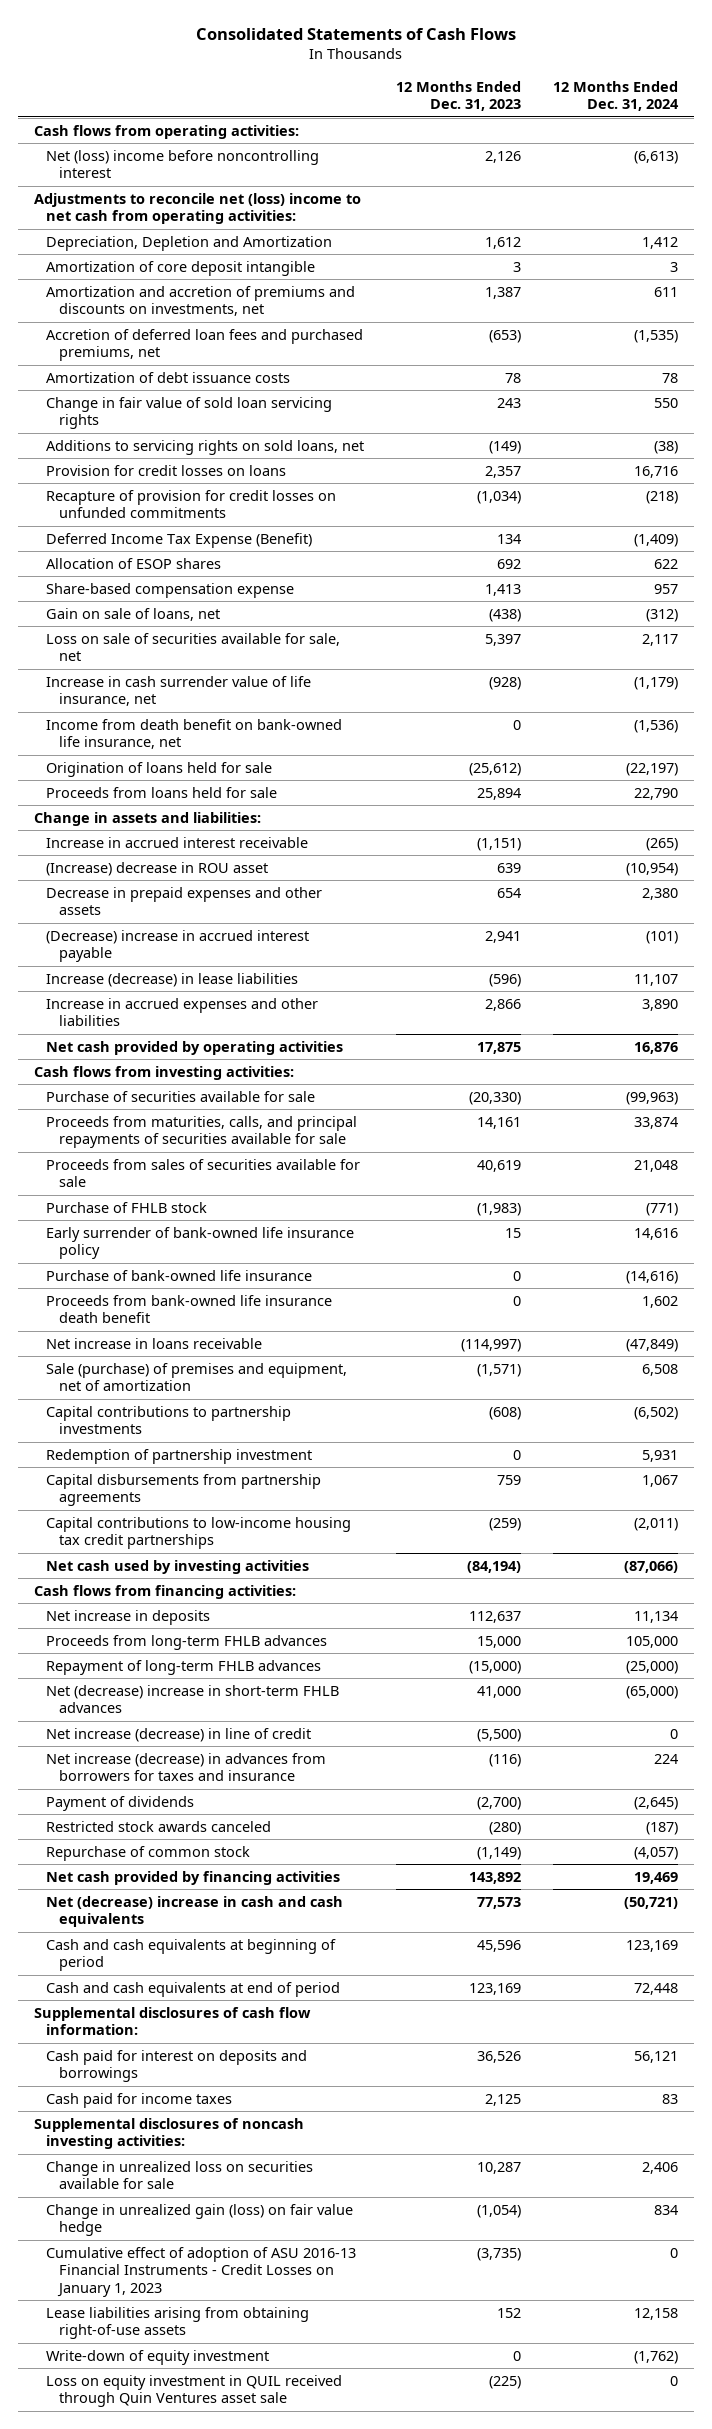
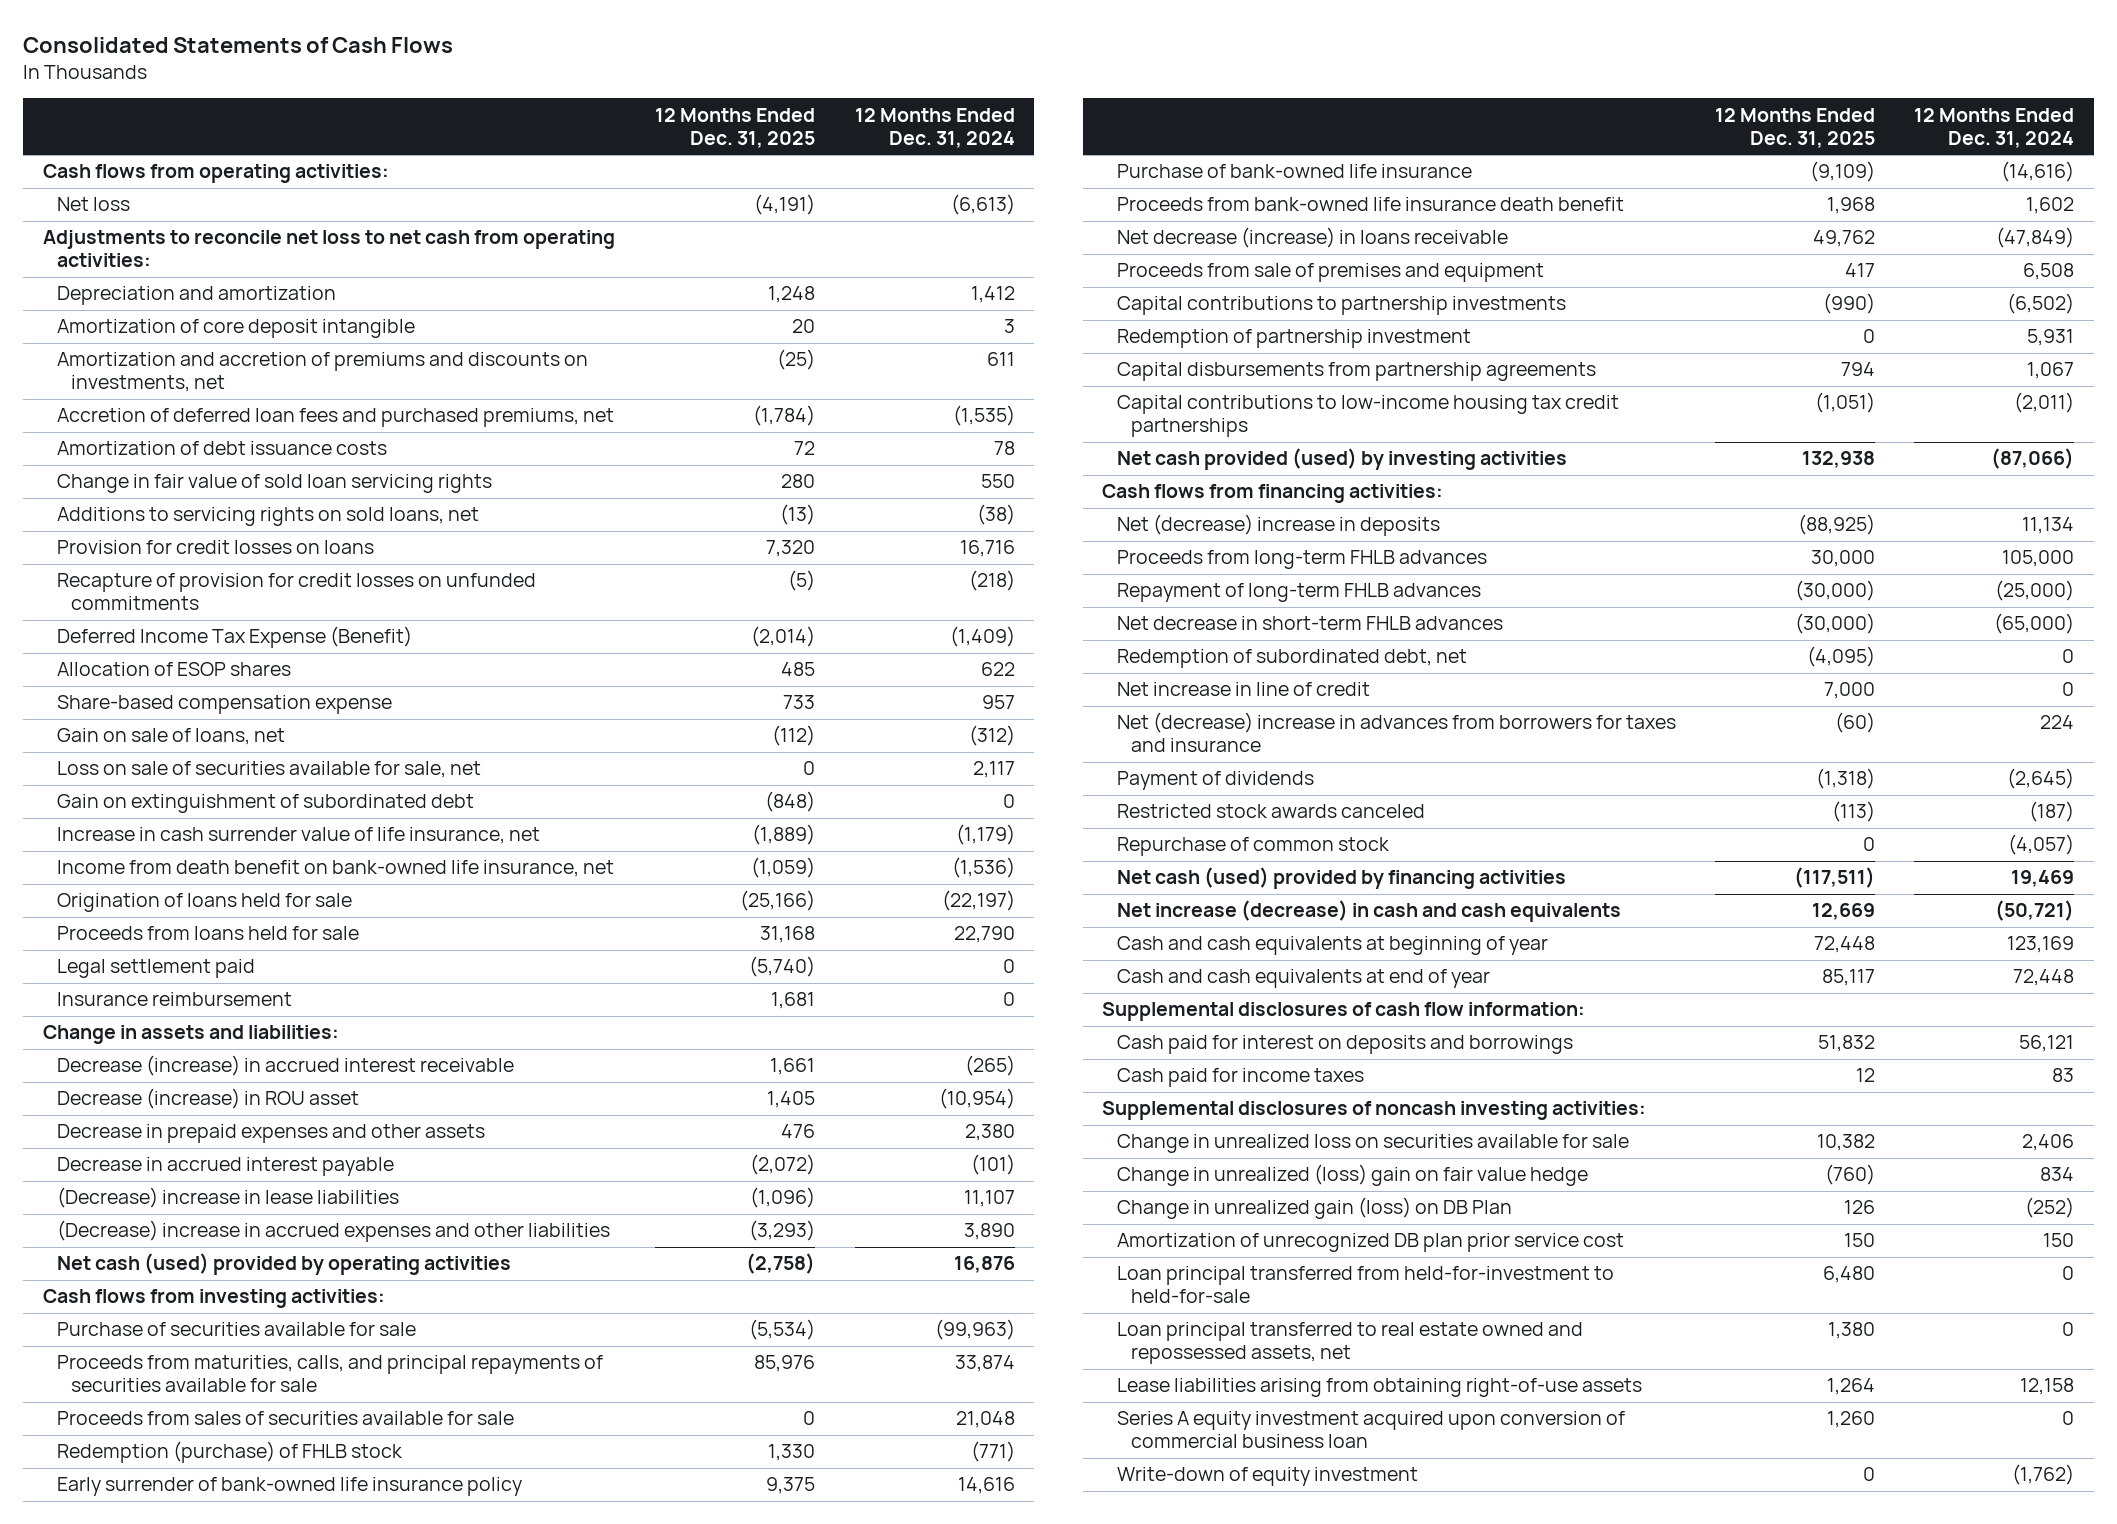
- | 12 Months Ended Dec. 31, 2023 | 12 Months Ended Dec. 31, 2024
+ | 12 Months Ended Dec. 31, 2025 | 12 Months Ended Dec. 31, 2024
- Net (loss) income before noncontrolling interest | 2,126 | (6,613)
- Adjustments to reconcile net (loss) income to net cash from operating activities:
- Depreciation, Depletion and Amortization | 1,612 | 1,412
+ Net loss | (4,191) | (6,613)
+ Adjustments to reconcile net loss to net cash from operating activities:
+ Depreciation and amortization | 1,248 | 1,412
+ Gain on extinguishment of subordinated debt | (848) | 0
+ Legal settlement paid | (5,740) | 0
+ Insurance reimbursement | 1,681 | 0
- Increase in accrued interest receivable | (1,151) | (265)
- (Increase) decrease in ROU asset | 639 | (10,954)
+ Decrease (increase) in accrued interest receivable | 1,661 | (265)
+ Decrease (increase) in ROU asset | 1,405 | (10,954)
- (Decrease) increase in accrued interest payable | 2,941 | (101)
- Increase (decrease) in lease liabilities | (596) | 11,107
- Increase in accrued expenses and other liabilities | 2,866 | 3,890
- Net cash provided by operating activities | 17,875 | 16,876
+ Decrease in accrued interest payable | (2,072) | (101)
+ (Decrease) increase in lease liabilities | (1,096) | 11,107
+ (Decrease) increase in accrued expenses and other liabilities | (3,293) | 3,890
+ Net cash (used) provided by operating activities | (2,758) | 16,876
- Purchase of FHLB stock | (1,983) | (771)
+ Redemption (purchase) of FHLB stock | 1,330 | (771)
- Net increase in loans receivable | (114,997) | (47,849)
- Sale (purchase) of premises and equipment, net of amortization | (1,571) | 6,508
+ Net decrease (increase) in loans receivable | 49,762 | (47,849)
+ Proceeds from sale of premises and equipment | 417 | 6,508
- Net cash used by investing activities | (84,194) | (87,066)
+ Net cash provided (used) by investing activities | 132,938 | (87,066)
- Net increase in deposits | 112,637 | 11,134
+ Net (decrease) increase in deposits | (88,925) | 11,134
- Net (decrease) increase in short-term FHLB advances | 41,000 | (65,000)
- Net increase (decrease) in line of credit | (5,500) | 0
- Net increase (decrease) in advances from borrowers for taxes and insurance | (116) | 224
+ Net decrease in short-term FHLB advances | (30,000) | (65,000)
+ Redemption of subordinated debt, net | (4,095) | 0
+ Net increase in line of credit | 7,000 | 0
+ Net (decrease) increase in advances from borrowers for taxes and insurance | (60) | 224
- Net cash provided by financing activities | 143,892 | 19,469
- Net (decrease) increase in cash and cash equivalents | 77,573 | (50,721)
- Cash and cash equivalents at beginning of period | 45,596 | 123,169
- Cash and cash equivalents at end of period | 123,169 | 72,448
+ Net cash (used) provided by financing activities | (117,511) | 19,469
+ Net increase (decrease) in cash and cash equivalents | 12,669 | (50,721)
+ Cash and cash equivalents at beginning of year | 72,448 | 123,169
+ Cash and cash equivalents at end of year | 85,117 | 72,448
- Change in unrealized gain (loss) on fair value hedge | (1,054) | 834
- Cumulative effect of adoption of ASU 2016-13 Financial Instruments - Credit Losses on January 1, 2023 | (3,735) | 0
+ Change in unrealized (loss) gain on fair value hedge | (760) | 834
+ Change in unrealized gain (loss) on DB Plan | 126 | (252)
+ Amortization of unrecognized DB plan prior service cost | 150 | 150
+ Loan principal transferred from held-for-investment to held-for-sale | 6,480 | 0
+ Loan principal transferred to real estate owned and repossessed assets, net | 1,380 | 0
+ Series A equity investment acquired upon conversion of commercial business loan | 1,260 | 0
- Loss on equity investment in QUIL received through Quin Ventures asset sale | (225) | 0

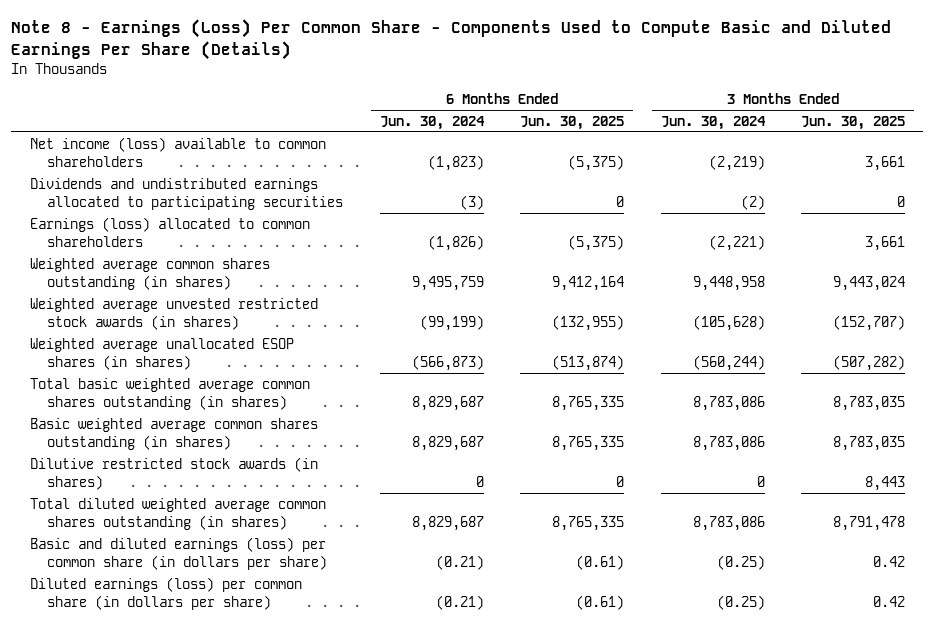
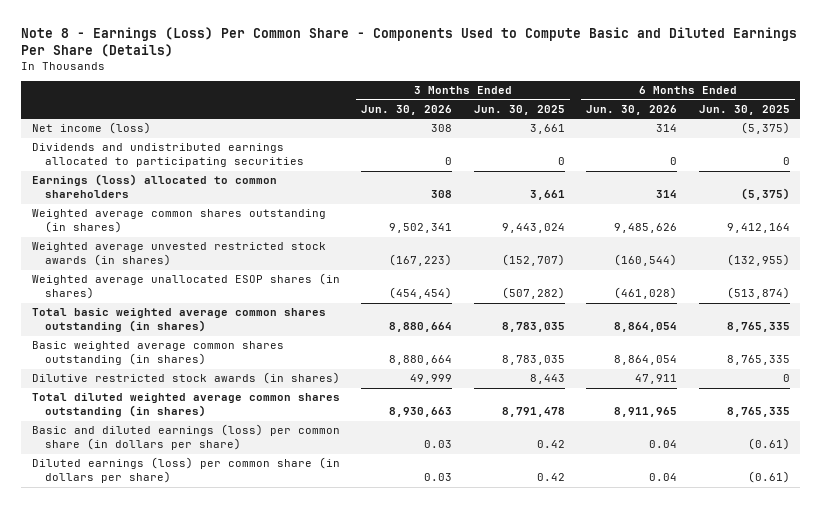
- | 6 Months Ended Jun. 30, 2024 | 6 Months Ended Jun. 30, 2025 | 3 Months Ended Jun. 30, 2024 | 3 Months Ended Jun. 30, 2025
+ | 3 Months Ended Jun. 30, 2026 | 3 Months Ended Jun. 30, 2025 | 6 Months Ended Jun. 30, 2026 | 6 Months Ended Jun. 30, 2025
- Net income (loss) available to common shareholders | (1,823) | (5,375) | (2,219) | 3,661
+ Net income (loss) | 308 | 3,661 | 314 | (5,375)

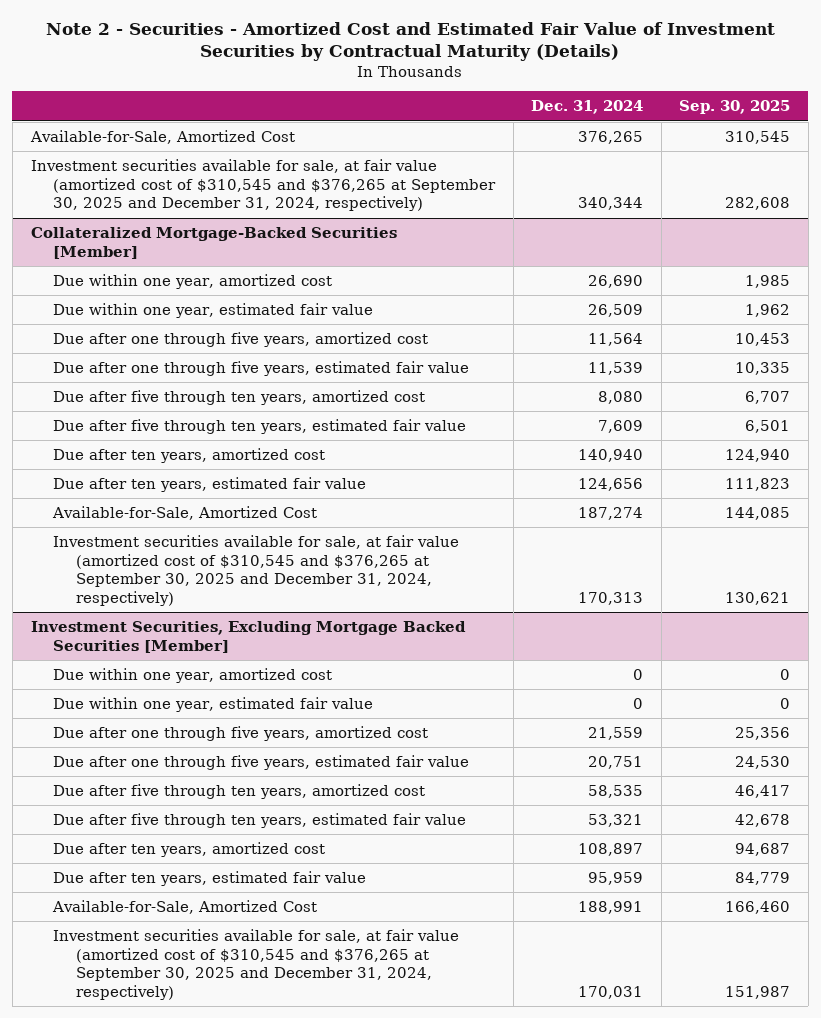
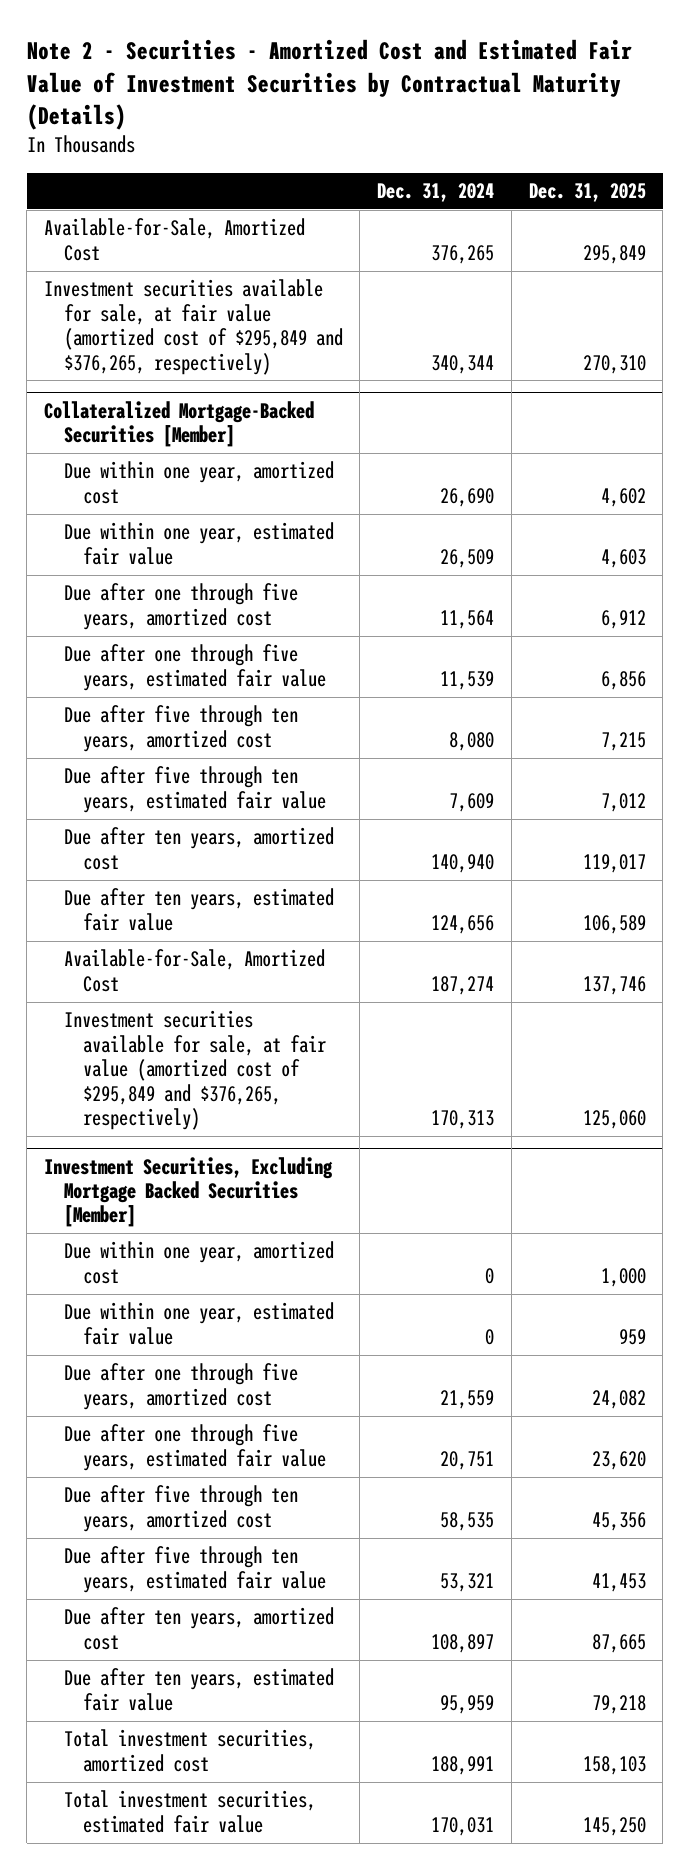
- | Dec. 31, 2024 | Sep. 30, 2025
+ | Dec. 31, 2024 | Dec. 31, 2025
- Investment securities available for sale, at fair value (amortized cost of $310,545 and $376,265 at September 30, 2025 and December 31, 2024, respectively) | 340,344 | 282,608
+ Investment securities available for sale, at fair value (amortized cost of $295,849 and $376,265, respectively) | 340,344 | 270,310
@ Collateralized Mortgage-Backed Securities [Member]
- Investment securities available for sale, at fair value (amortized cost of $310,545 and $376,265 at September 30, 2025 and December 31, 2024, respectively) | 170,313 | 130,621
+ Investment securities available for sale, at fair value (amortized cost of $295,849 and $376,265, respectively) | 170,313 | 125,060
@ Investment Securities, Excluding Mortgage Backed Securities [Member]
- Available-for-Sale, Amortized Cost | 188,991 | 166,460
- Investment securities available for sale, at fair value (amortized cost of $310,545 and $376,265 at September 30, 2025 and December 31, 2024, respectively) | 170,031 | 151,987
+ Total investment securities, amortized cost | 188,991 | 158,103
+ Total investment securities, estimated fair value | 170,031 | 145,250

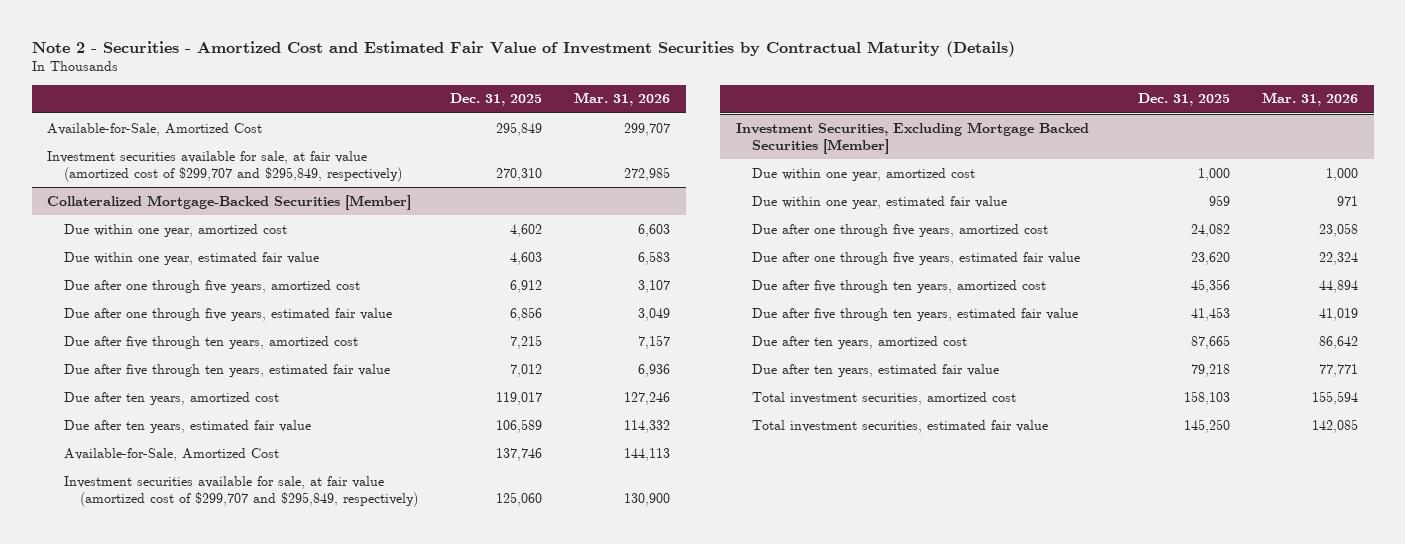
- | Dec. 31, 2024 | Dec. 31, 2025
+ | Dec. 31, 2025 | Mar. 31, 2026
- Investment securities available for sale, at fair value (amortized cost of $295,849 and $376,265, respectively) | 340,344 | 270,310
+ Investment securities available for sale, at fair value (amortized cost of $299,707 and $295,849, respectively) | 270,310 | 272,985
@ Collateralized Mortgage-Backed Securities [Member]
- Investment securities available for sale, at fair value (amortized cost of $295,849 and $376,265, respectively) | 170,313 | 125,060
+ Investment securities available for sale, at fair value (amortized cost of $299,707 and $295,849, respectively) | 125,060 | 130,900

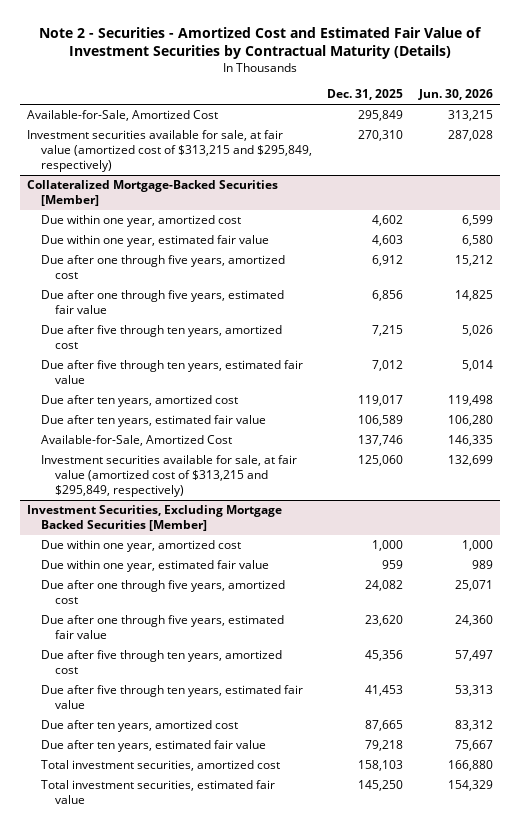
- | Dec. 31, 2025 | Mar. 31, 2026
+ | Dec. 31, 2025 | Jun. 30, 2026
- Investment securities available for sale, at fair value (amortized cost of $299,707 and $295,849, respectively) | 270,310 | 272,985
+ Investment securities available for sale, at fair value (amortized cost of $313,215 and $295,849, respectively) | 270,310 | 287,028
@ Collateralized Mortgage-Backed Securities [Member]
- Investment securities available for sale, at fair value (amortized cost of $299,707 and $295,849, respectively) | 125,060 | 130,900
+ Investment securities available for sale, at fair value (amortized cost of $313,215 and $295,849, respectively) | 125,060 | 132,699

